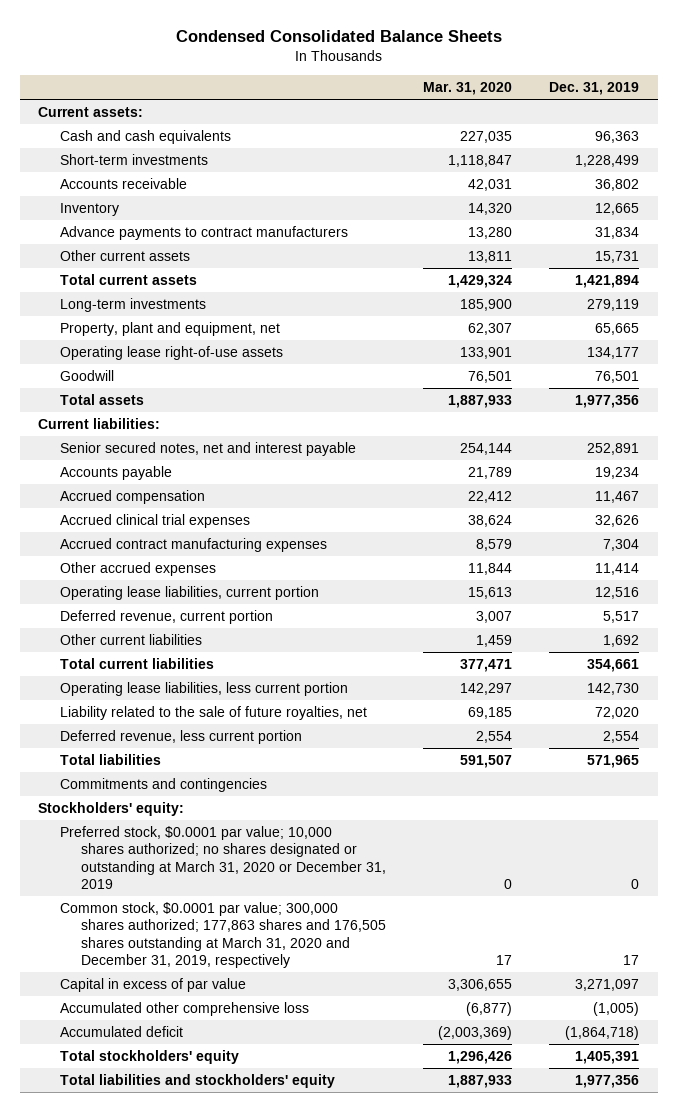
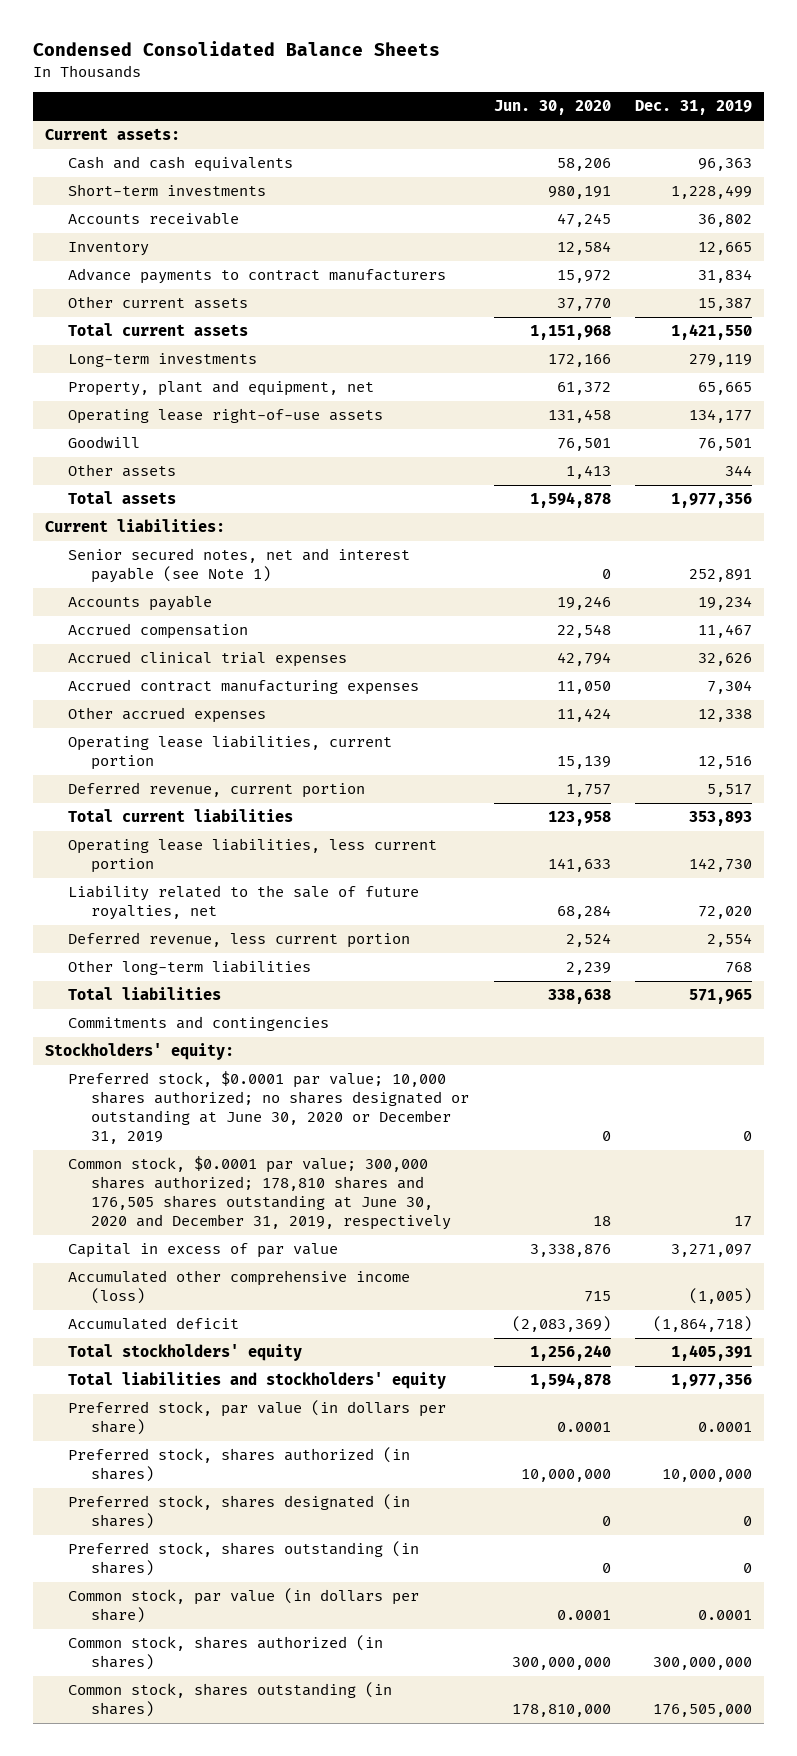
- | Mar. 31, 2020 | Dec. 31, 2019
+ | Jun. 30, 2020 | Dec. 31, 2019
- Other current assets | 13,811 | 15,731
- Total current assets | 1,429,324 | 1,421,894
+ Other current assets | 37,770 | 15,387
+ Total current assets | 1,151,968 | 1,421,550
+ Other assets | 1,413 | 344
- Senior secured notes, net and interest payable | 254,144 | 252,891
+ Senior secured notes, net and interest payable (see Note 1) | 0 | 252,891
- Other accrued expenses | 11,844 | 11,414
+ Other accrued expenses | 11,424 | 12,338
- Other current liabilities | 1,459 | 1,692
- Total current liabilities | 377,471 | 354,661
+ Total current liabilities | 123,958 | 353,893
+ Other long-term liabilities | 2,239 | 768
- Preferred stock, $0.0001 par value; 10,000 shares authorized; no shares designated or outstanding at March 31, 2020 or December 31, 2019 | 0 | 0
- Common stock, $0.0001 par value; 300,000 shares authorized; 177,863 shares and 176,505 shares outstanding at March 31, 2020 and December 31, 2019, respectively | 17 | 17
+ Preferred stock, $0.0001 par value; 10,000 shares authorized; no shares designated or outstanding at June 30, 2020 or December 31, 2019 | 0 | 0
+ Common stock, $0.0001 par value; 300,000 shares authorized; 178,810 shares and 176,505 shares outstanding at June 30, 2020 and December 31, 2019, respectively | 18 | 17
- Accumulated other comprehensive loss | (6,877) | (1,005)
+ Accumulated other comprehensive income (loss) | 715 | (1,005)
+ Preferred stock, par value (in dollars per share) | 0.0001 | 0.0001
+ Preferred stock, shares authorized (in shares) | 10,000,000 | 10,000,000
+ Preferred stock, shares designated (in shares) | 0 | 0
+ Preferred stock, shares outstanding (in shares) | 0 | 0
+ Common stock, par value (in dollars per share) | 0.0001 | 0.0001
+ Common stock, shares authorized (in shares) | 300,000,000 | 300,000,000
+ Common stock, shares outstanding (in shares) | 178,810,000 | 176,505,000

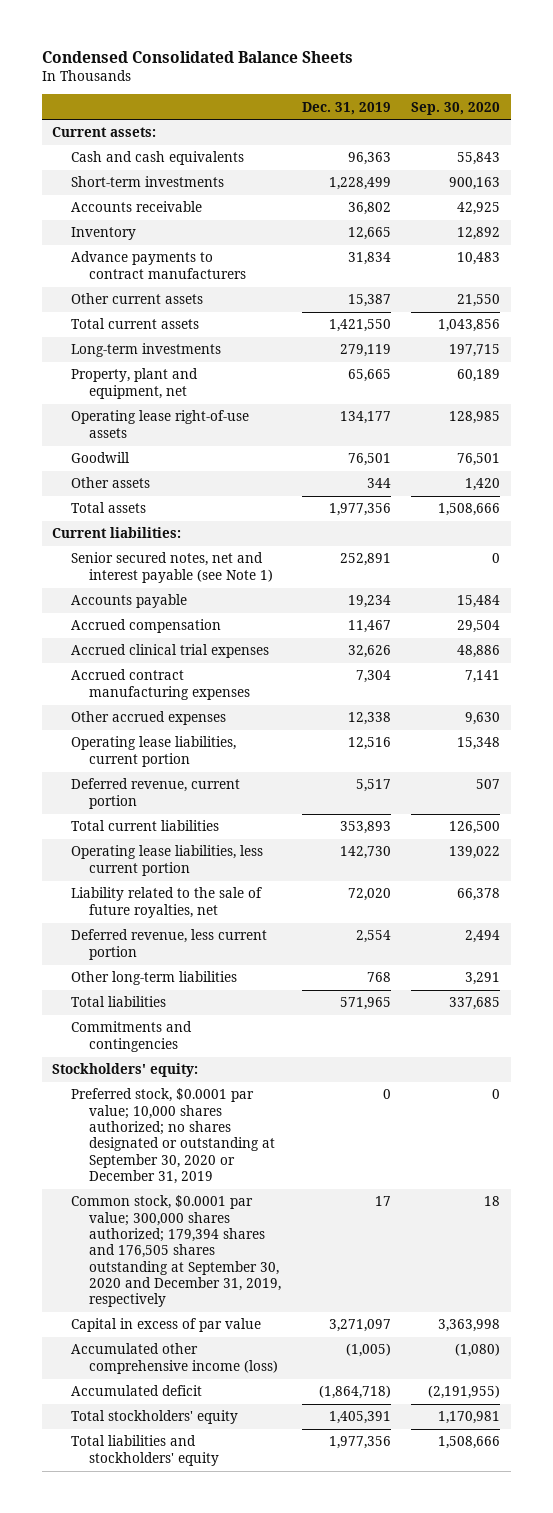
- | Jun. 30, 2020 | Dec. 31, 2019
+ | Dec. 31, 2019 | Sep. 30, 2020
- Preferred stock, $0.0001 par value; 10,000 shares authorized; no shares designated or outstanding at June 30, 2020 or December 31, 2019 | 0 | 0
- Common stock, $0.0001 par value; 300,000 shares authorized; 178,810 shares and 176,505 shares outstanding at June 30, 2020 and December 31, 2019, respectively | 18 | 17
+ Preferred stock, $0.0001 par value; 10,000 shares authorized; no shares designated or outstanding at September 30, 2020 or December 31, 2019 | 0 | 0
+ Common stock, $0.0001 par value; 300,000 shares authorized; 179,394 shares and 176,505 shares outstanding at September 30, 2020 and December 31, 2019, respectively | 17 | 18
- Preferred stock, par value (in dollars per share) | 0.0001 | 0.0001
- Preferred stock, shares authorized (in shares) | 10,000,000 | 10,000,000
- Preferred stock, shares designated (in shares) | 0 | 0
- Preferred stock, shares outstanding (in shares) | 0 | 0
- Common stock, par value (in dollars per share) | 0.0001 | 0.0001
- Common stock, shares authorized (in shares) | 300,000,000 | 300,000,000
- Common stock, shares outstanding (in shares) | 178,810,000 | 176,505,000

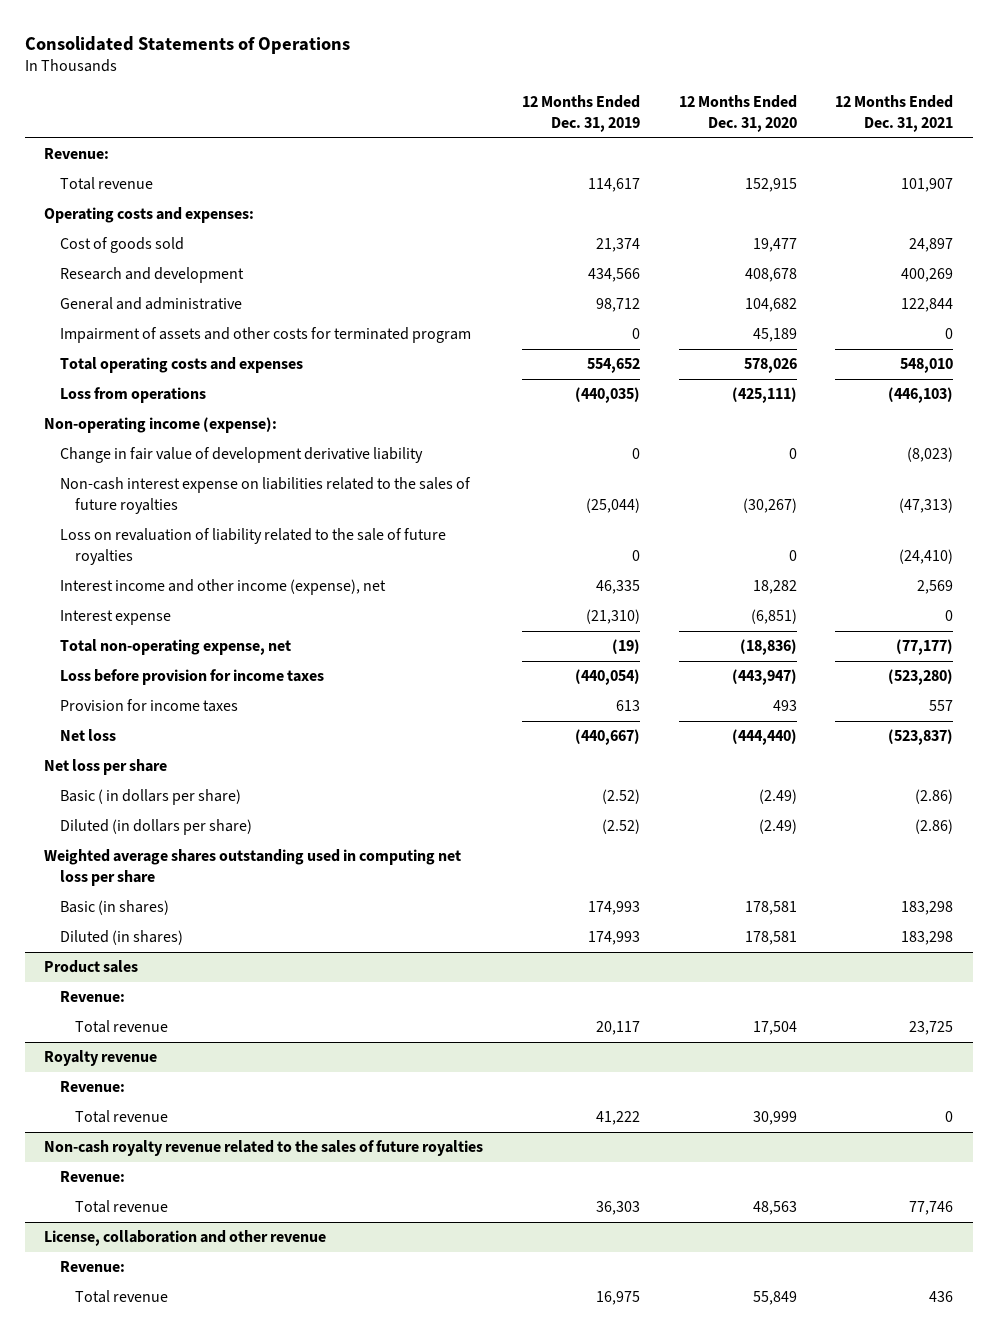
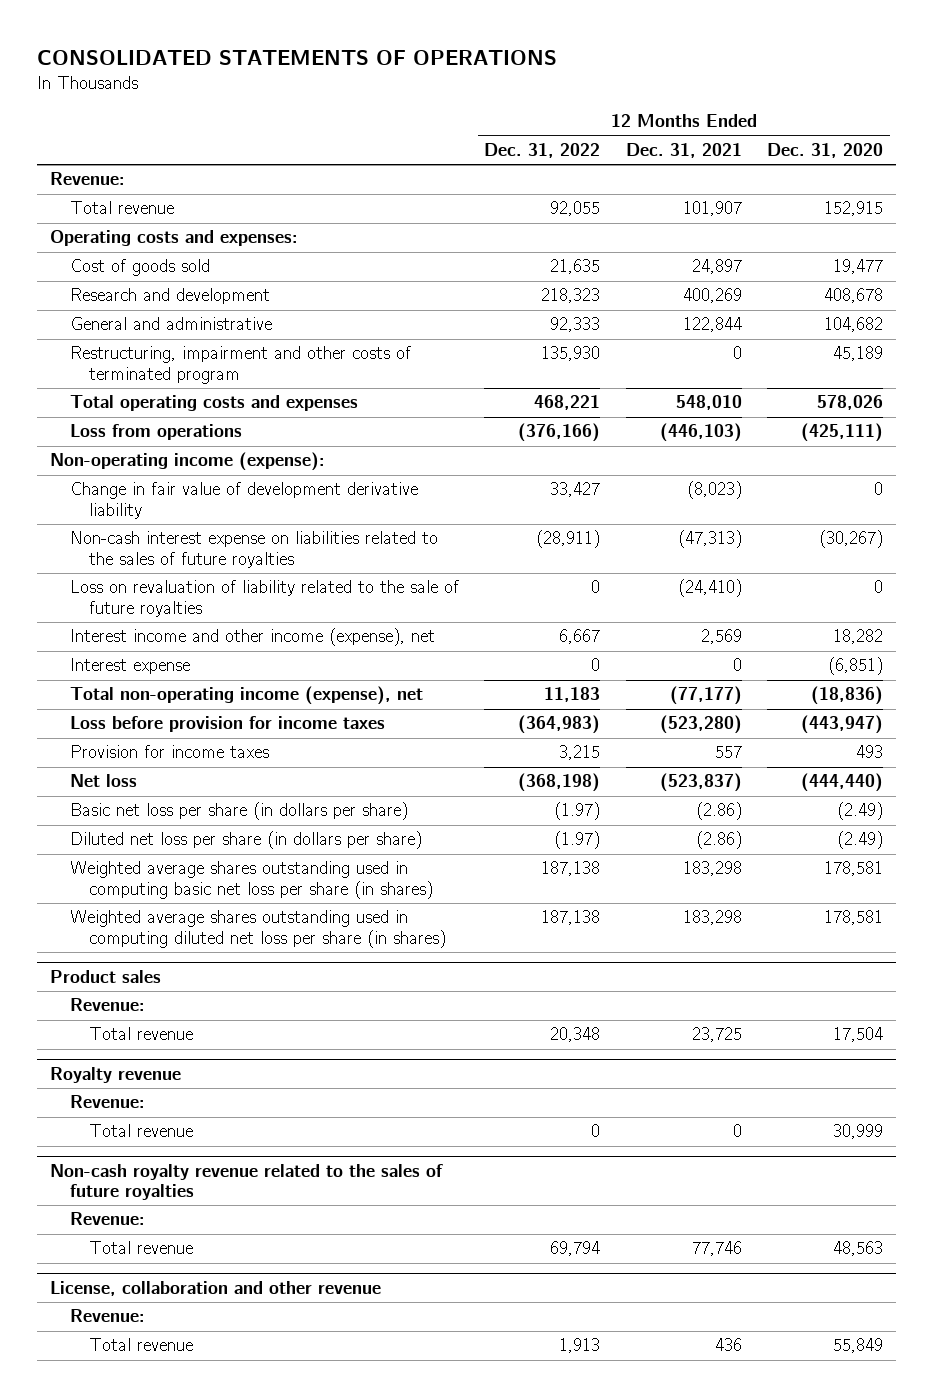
- Consolidated Statements of Operations
+ CONSOLIDATED STATEMENTS OF OPERATIONS
- | 12 Months Ended Dec. 31, 2019 | 12 Months Ended Dec. 31, 2020 | 12 Months Ended Dec. 31, 2021
+ | 12 Months Ended Dec. 31, 2022 | 12 Months Ended Dec. 31, 2021 | 12 Months Ended Dec. 31, 2020
- Impairment of assets and other costs for terminated program | 0 | 45,189 | 0
+ Restructuring, impairment and other costs of terminated program | 135,930 | 0 | 45,189
- Total non-operating expense, net | (19) | (18,836) | (77,177)
+ Total non-operating income (expense), net | 11,183 | (77,177) | (18,836)
- Net loss per share
- Basic ( in dollars per share) | (2.52) | (2.49) | (2.86)
- Diluted (in dollars per share) | (2.52) | (2.49) | (2.86)
- Weighted average shares outstanding used in computing net loss per share
- Basic (in shares) | 174,993 | 178,581 | 183,298
- Diluted (in shares) | 174,993 | 178,581 | 183,298
+ Basic net loss per share (in dollars per share) | (1.97) | (2.86) | (2.49)
+ Diluted net loss per share (in dollars per share) | (1.97) | (2.86) | (2.49)
+ Weighted average shares outstanding used in computing basic net loss per share (in shares) | 187,138 | 183,298 | 178,581
+ Weighted average shares outstanding used in computing diluted net loss per share (in shares) | 187,138 | 183,298 | 178,581

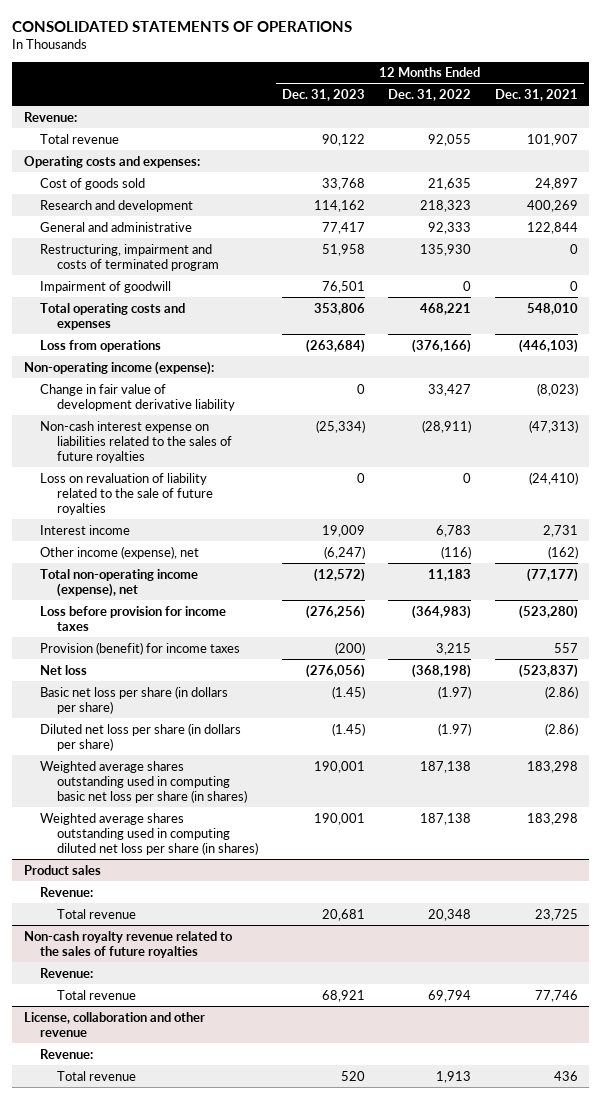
- | 12 Months Ended Dec. 31, 2022 | 12 Months Ended Dec. 31, 2021 | 12 Months Ended Dec. 31, 2020
+ | 12 Months Ended Dec. 31, 2023 | 12 Months Ended Dec. 31, 2022 | 12 Months Ended Dec. 31, 2021
- Restructuring, impairment and other costs of terminated program | 135,930 | 0 | 45,189
+ Restructuring, impairment and costs of terminated program | 51,958 | 135,930 | 0
+ Impairment of goodwill | 76,501 | 0 | 0
- Interest income and other income (expense), net | 6,667 | 2,569 | 18,282
- Interest expense | 0 | 0 | (6,851)
+ Interest income | 19,009 | 6,783 | 2,731
+ Other income (expense), net | (6,247) | (116) | (162)
- Provision for income taxes | 3,215 | 557 | 493
+ Provision (benefit) for income taxes | (200) | 3,215 | 557
- Royalty revenue
- Revenue:
- Total revenue | 0 | 0 | 30,999

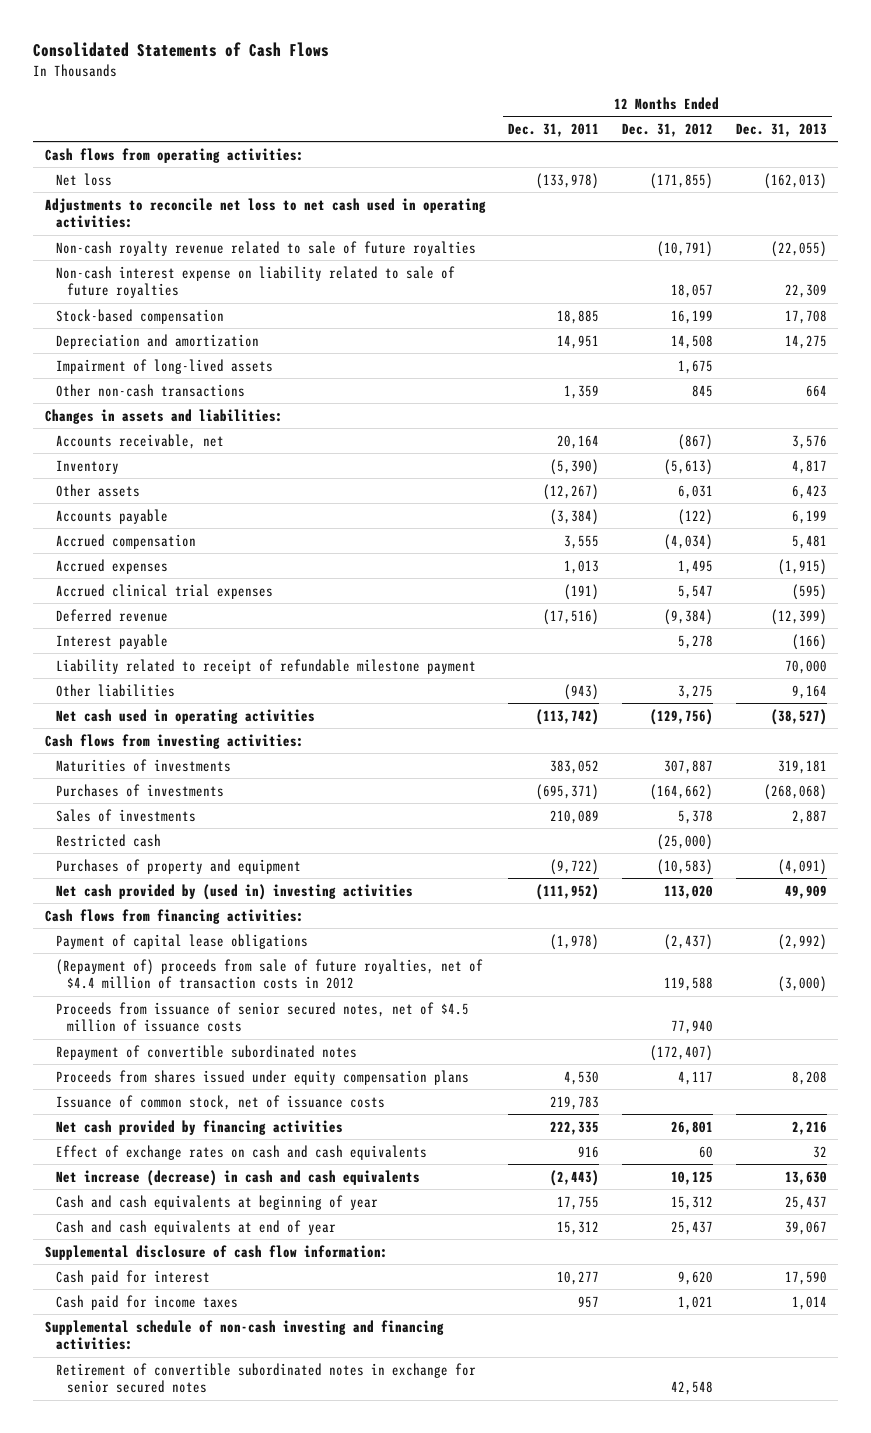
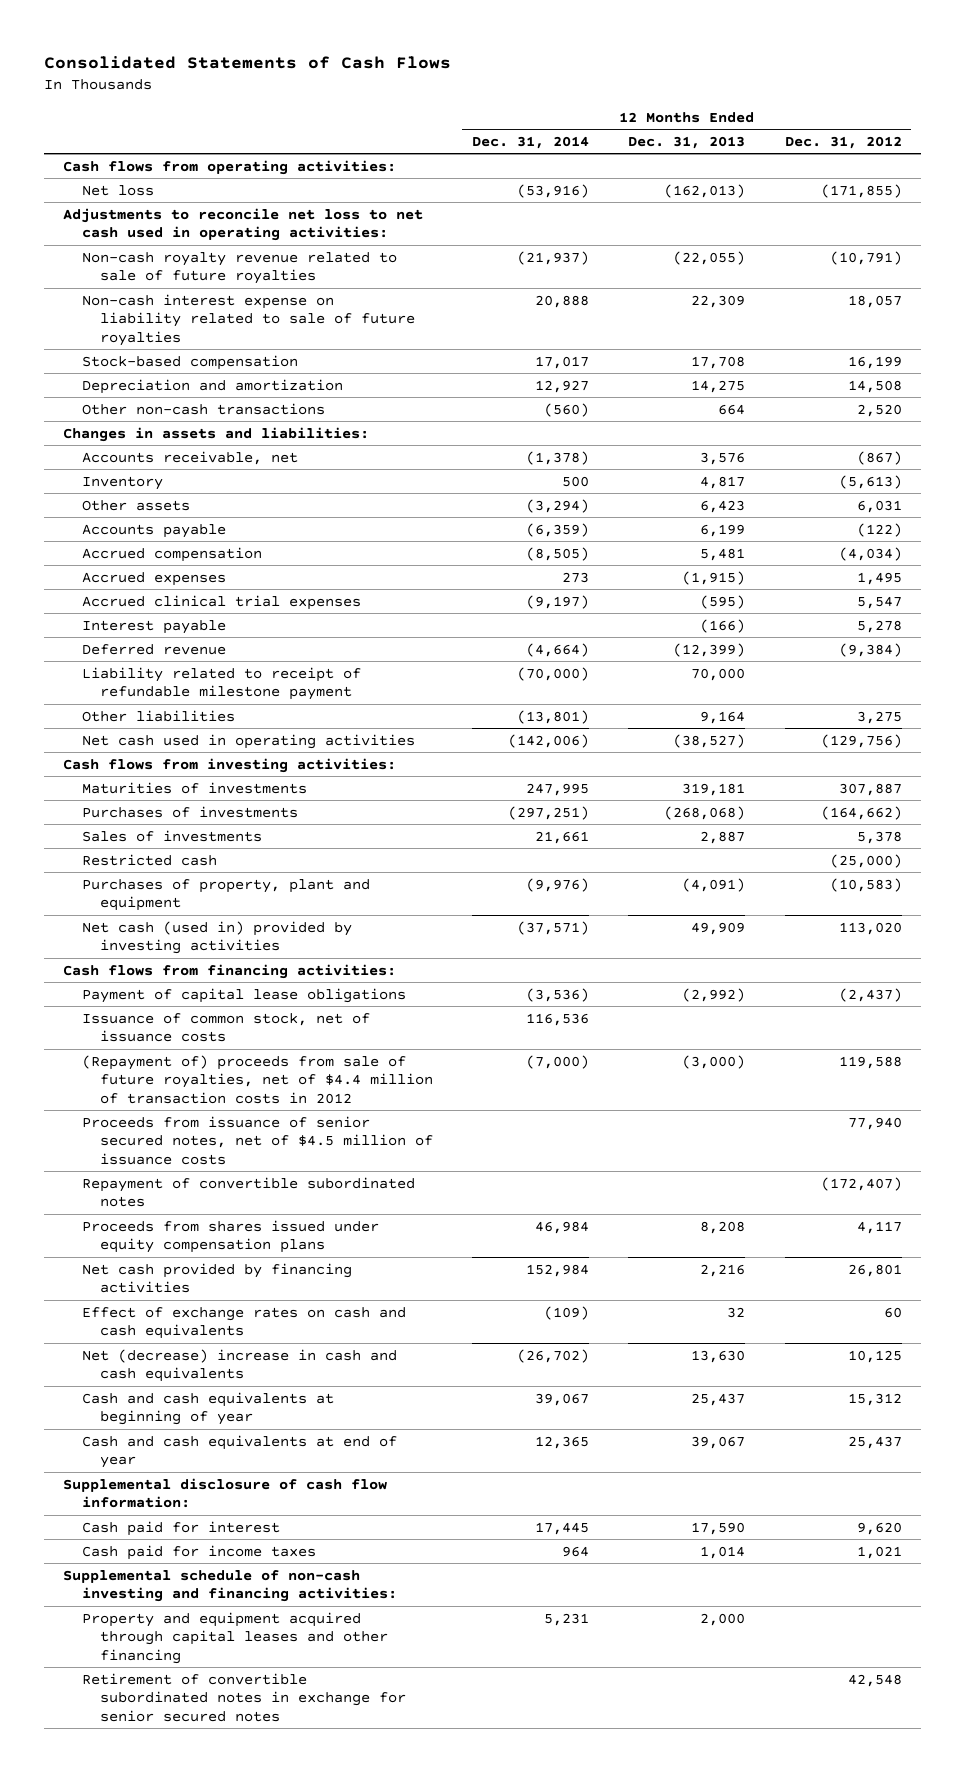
- | 12 Months Ended Dec. 31, 2011 | 12 Months Ended Dec. 31, 2012 | 12 Months Ended Dec. 31, 2013
+ | 12 Months Ended Dec. 31, 2014 | 12 Months Ended Dec. 31, 2013 | 12 Months Ended Dec. 31, 2012
- Impairment of long-lived assets | | 1,675 |
- Other non-cash transactions | 1,359 | 845 | 664
+ Other non-cash transactions | (560) | 664 | 2,520
moved down: Deferred revenue | (4,664) | (12,399) | (9,384)
- Purchases of property and equipment | (9,722) | (10,583) | (4,091)
- Net cash provided by (used in) investing activities | (111,952) | 113,020 | 49,909
+ Purchases of property, plant and equipment | (9,976) | (4,091) | (10,583)
+ Net cash (used in) provided by investing activities | (37,571) | 49,909 | 113,020
moved up: Issuance of common stock, net of issuance costs | 116,536 | |
- Net increase (decrease) in cash and cash equivalents | (2,443) | 10,125 | 13,630
+ Net (decrease) increase in cash and cash equivalents | (26,702) | 13,630 | 10,125
+ Property and equipment acquired through capital leases and other financing | 5,231 | 2,000 |

